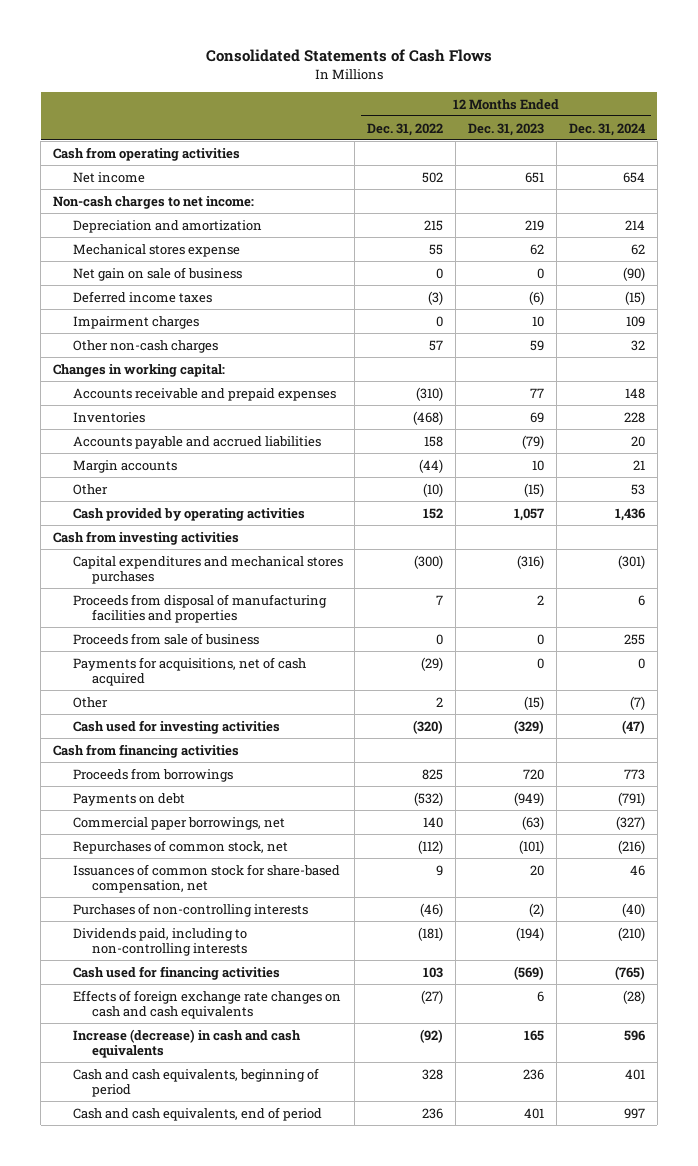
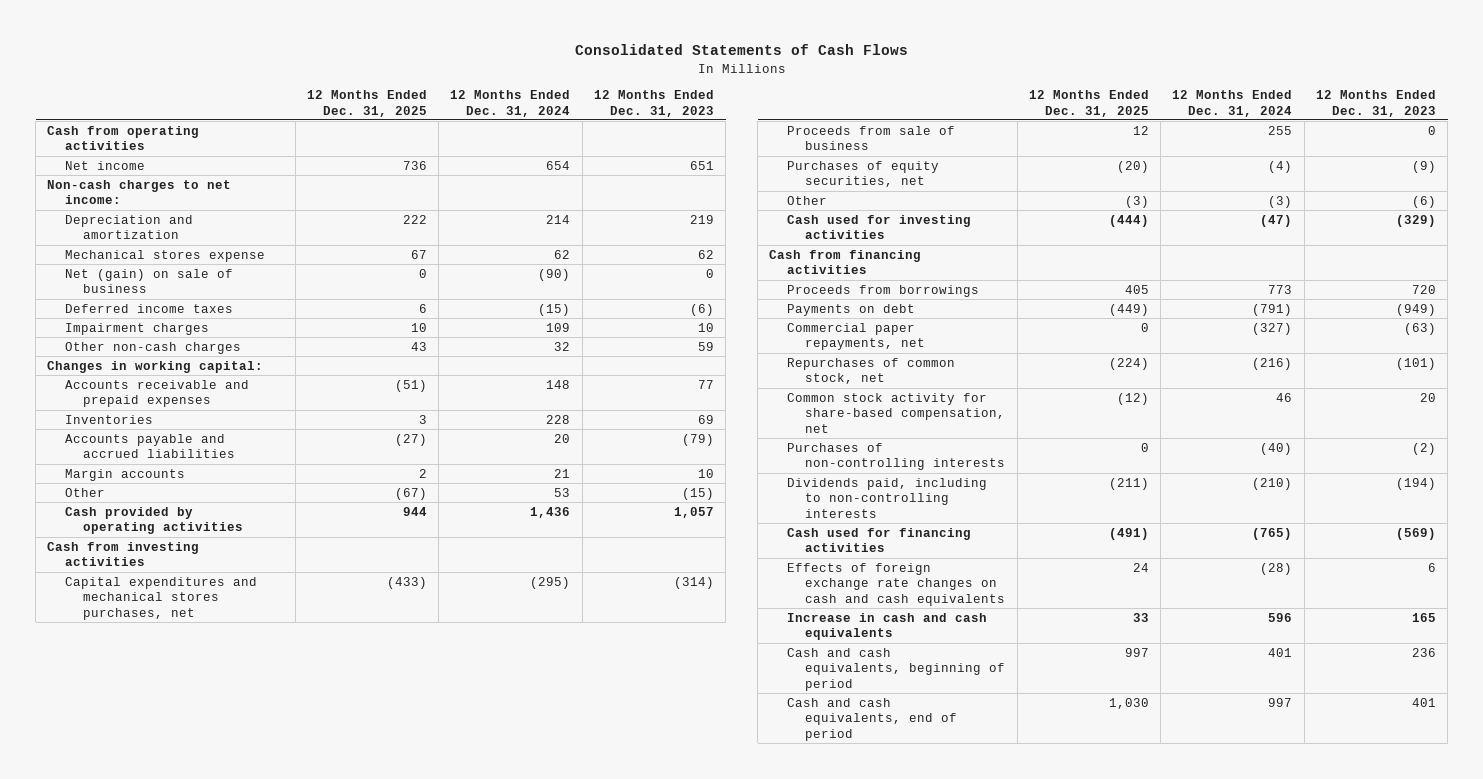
- | 12 Months Ended Dec. 31, 2022 | 12 Months Ended Dec. 31, 2023 | 12 Months Ended Dec. 31, 2024
+ | 12 Months Ended Dec. 31, 2025 | 12 Months Ended Dec. 31, 2024 | 12 Months Ended Dec. 31, 2023
- Net gain on sale of business | 0 | 0 | (90)
+ Net (gain) on sale of business | 0 | (90) | 0
- Capital expenditures and mechanical stores purchases | (300) | (316) | (301)
- Proceeds from disposal of manufacturing facilities and properties | 7 | 2 | 6
+ Capital expenditures and mechanical stores purchases, net | (433) | (295) | (314)
- Payments for acquisitions, net of cash acquired | (29) | 0 | 0
- Other | 2 | (15) | (7)
+ Purchases of equity securities, net | (20) | (4) | (9)
+ Other | (3) | (3) | (6)
- Commercial paper borrowings, net | 140 | (63) | (327)
+ Commercial paper repayments, net | 0 | (327) | (63)
- Issuances of common stock for share-based compensation, net | 9 | 20 | 46
+ Common stock activity for share-based compensation, net | (12) | 46 | 20
- Increase (decrease) in cash and cash equivalents | (92) | 165 | 596
+ Increase in cash and cash equivalents | 33 | 596 | 165

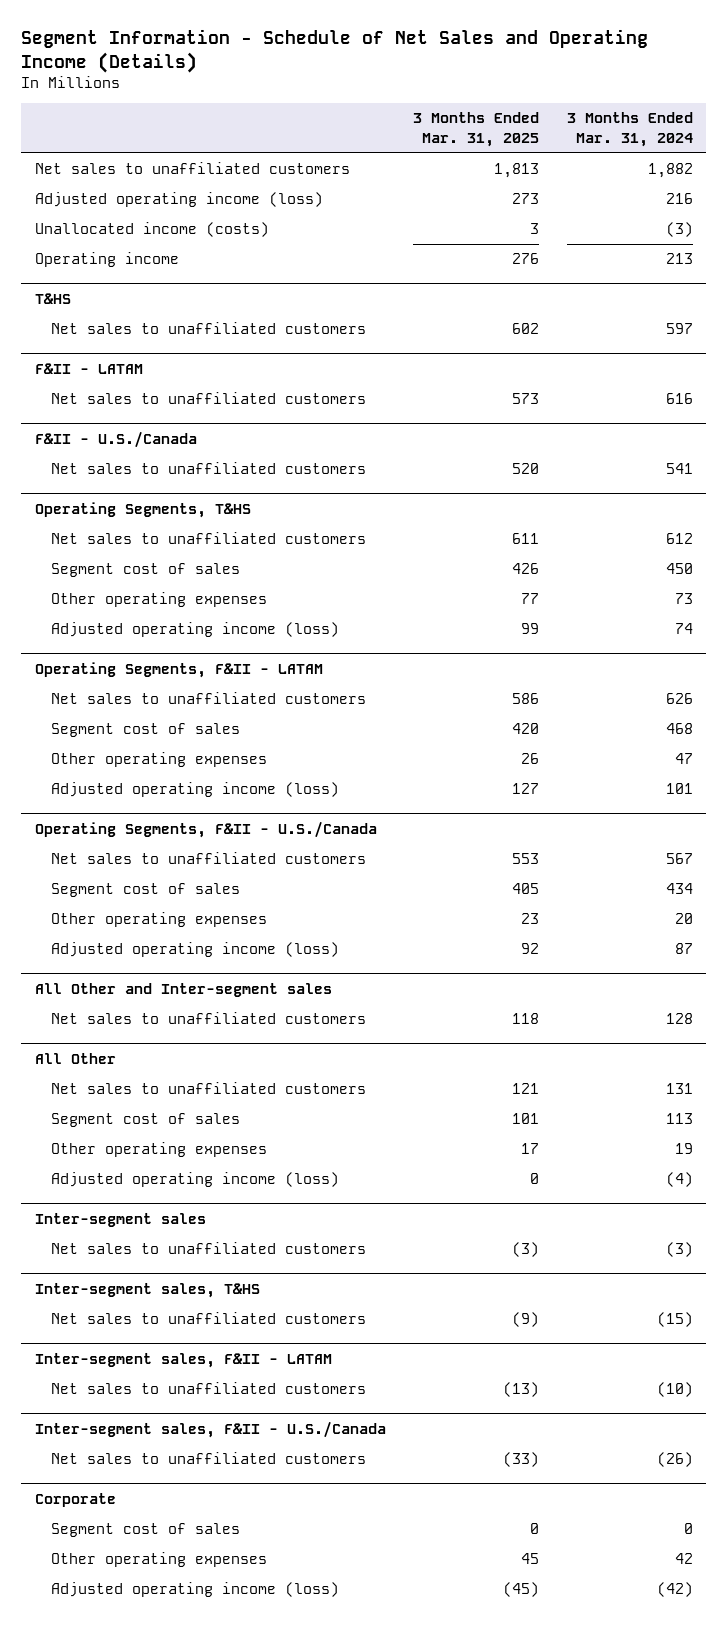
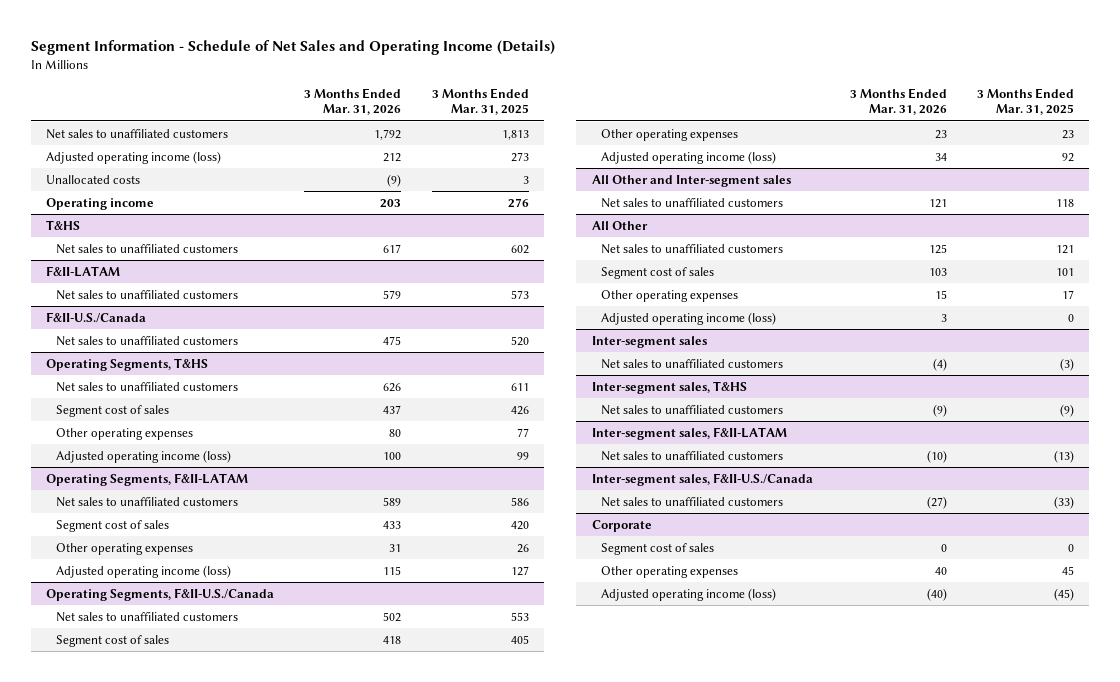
- | 3 Months Ended Mar. 31, 2025 | 3 Months Ended Mar. 31, 2024
+ | 3 Months Ended Mar. 31, 2026 | 3 Months Ended Mar. 31, 2025
- Unallocated income (costs) | 3 | (3)
+ Unallocated costs | (9) | 3
- F&II - LATAM
+ F&II-LATAM
- F&II - U.S./Canada
+ F&II-U.S./Canada
- Operating Segments, F&II - LATAM
+ Operating Segments, F&II-LATAM
- Operating Segments, F&II - U.S./Canada
+ Operating Segments, F&II-U.S./Canada
- Inter-segment sales, F&II - LATAM
+ Inter-segment sales, F&II-LATAM
- Inter-segment sales, F&II - U.S./Canada
+ Inter-segment sales, F&II-U.S./Canada

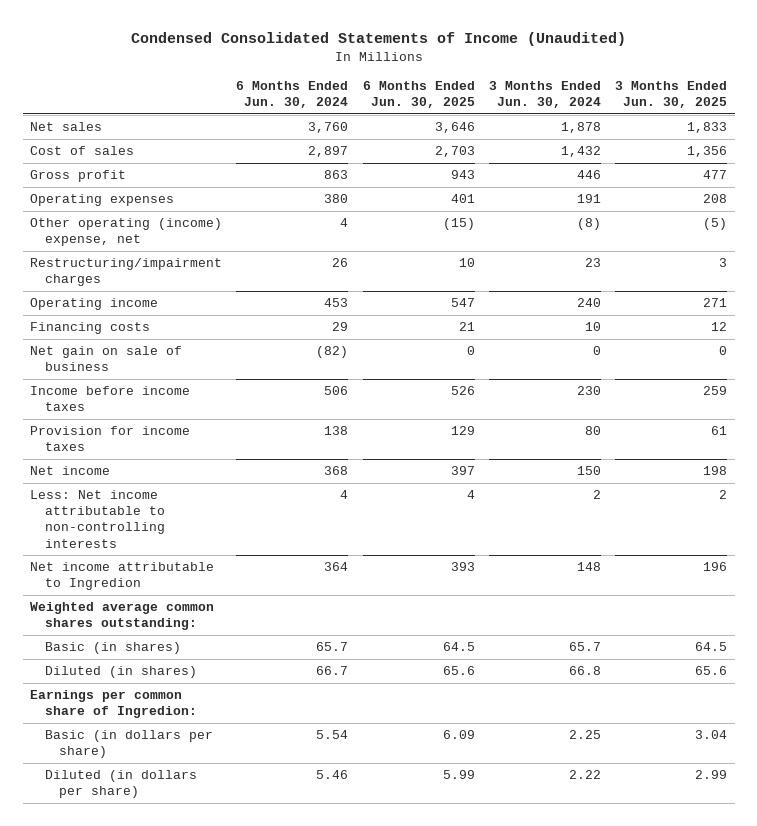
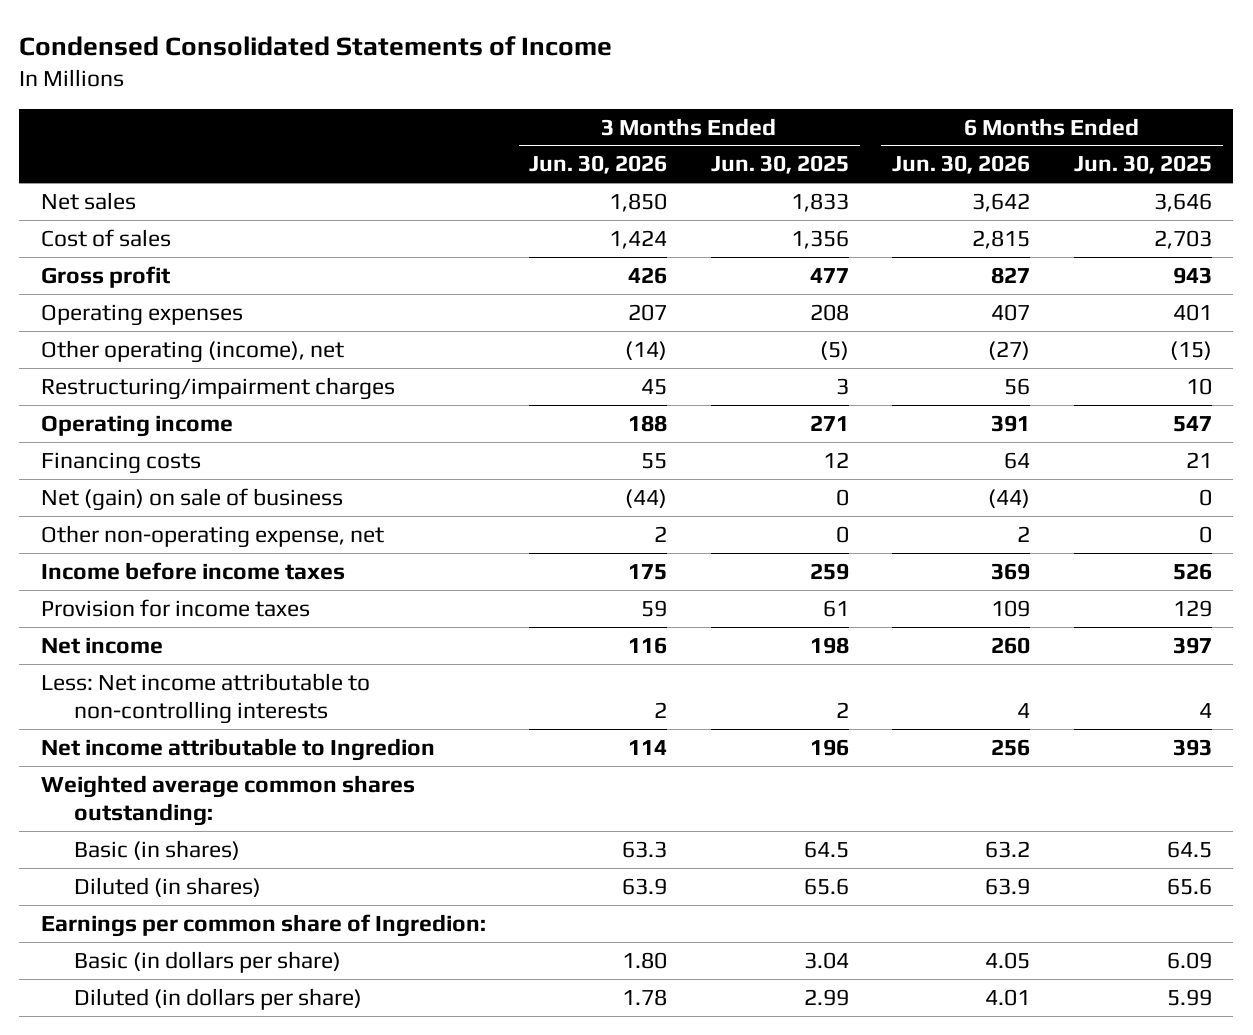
- Condensed Consolidated Statements of Income (Unaudited)
+ Condensed Consolidated Statements of Income
- | 6 Months Ended Jun. 30, 2024 | 6 Months Ended Jun. 30, 2025 | 3 Months Ended Jun. 30, 2024 | 3 Months Ended Jun. 30, 2025
+ | 3 Months Ended Jun. 30, 2026 | 3 Months Ended Jun. 30, 2025 | 6 Months Ended Jun. 30, 2026 | 6 Months Ended Jun. 30, 2025
- Other operating (income) expense, net | 4 | (15) | (8) | (5)
+ Other operating (income), net | (14) | (5) | (27) | (15)
- Net gain on sale of business | (82) | 0 | 0 | 0
+ Net (gain) on sale of business | (44) | 0 | (44) | 0
+ Other non-operating expense, net | 2 | 0 | 2 | 0

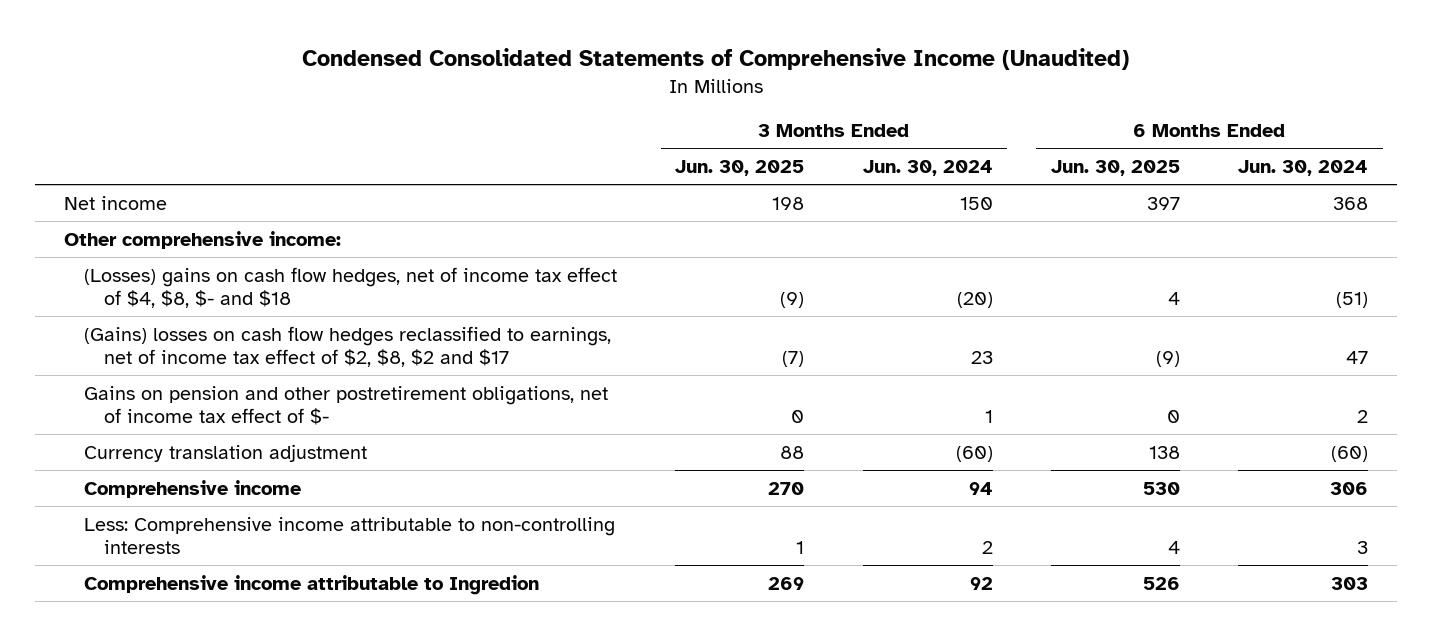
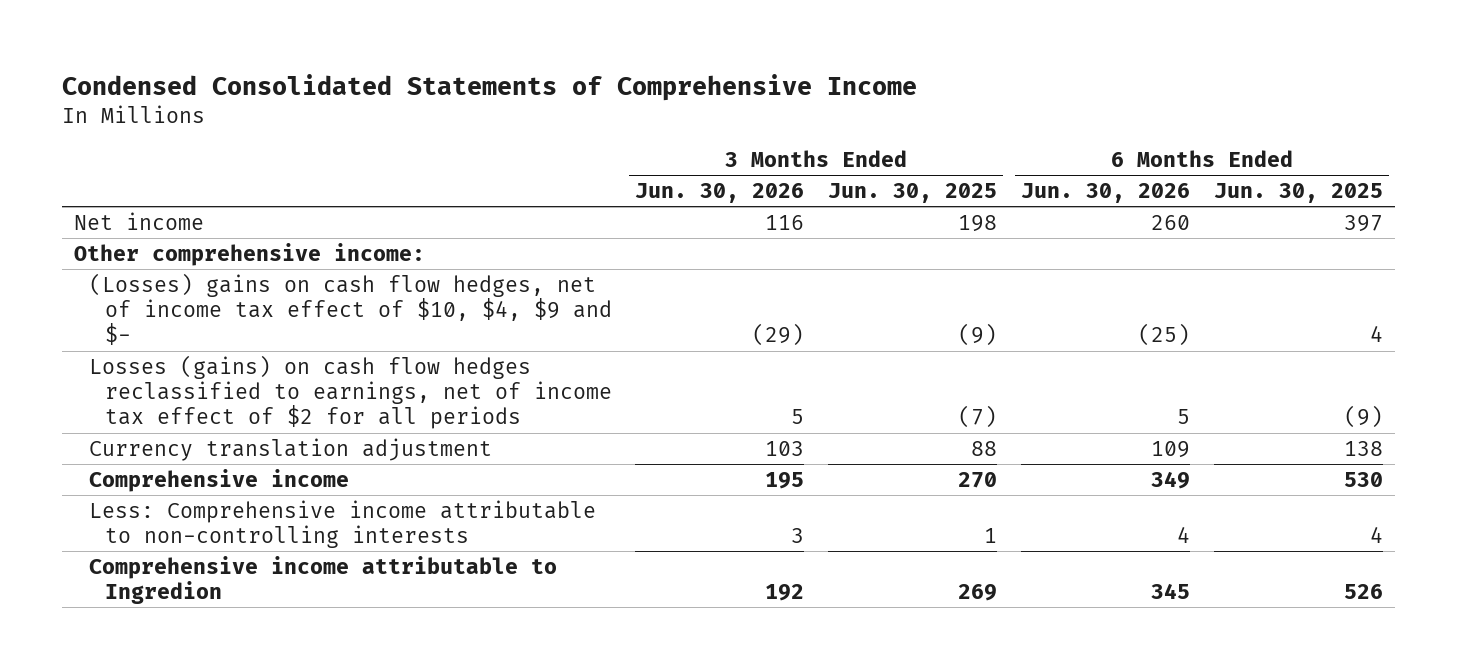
- Condensed Consolidated Statements of Comprehensive Income (Unaudited)
+ Condensed Consolidated Statements of Comprehensive Income
- | 3 Months Ended Jun. 30, 2025 | 3 Months Ended Jun. 30, 2024 | 6 Months Ended Jun. 30, 2025 | 6 Months Ended Jun. 30, 2024
+ | 3 Months Ended Jun. 30, 2026 | 3 Months Ended Jun. 30, 2025 | 6 Months Ended Jun. 30, 2026 | 6 Months Ended Jun. 30, 2025
- (Losses) gains on cash flow hedges, net of income tax effect of $4, $8, $- and $18 | (9) | (20) | 4 | (51)
- (Gains) losses on cash flow hedges reclassified to earnings, net of income tax effect of $2, $8, $2 and $17 | (7) | 23 | (9) | 47
- Gains on pension and other postretirement obligations, net of income tax effect of $- | 0 | 1 | 0 | 2
+ (Losses) gains on cash flow hedges, net of income tax effect of $10, $4, $9 and $- | (29) | (9) | (25) | 4
+ Losses (gains) on cash flow hedges reclassified to earnings, net of income tax effect of $2 for all periods | 5 | (7) | 5 | (9)

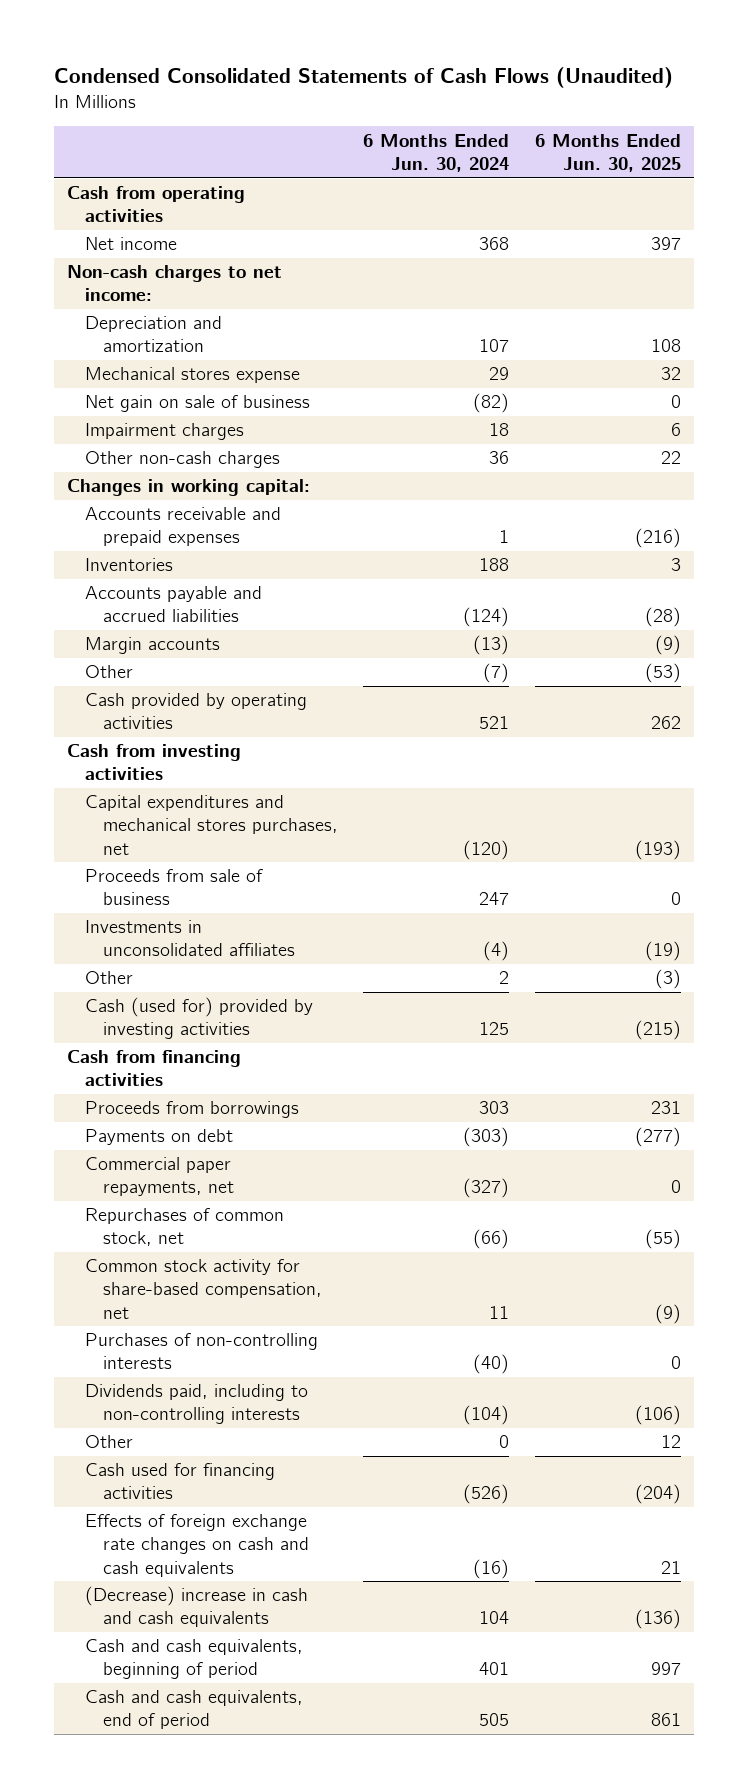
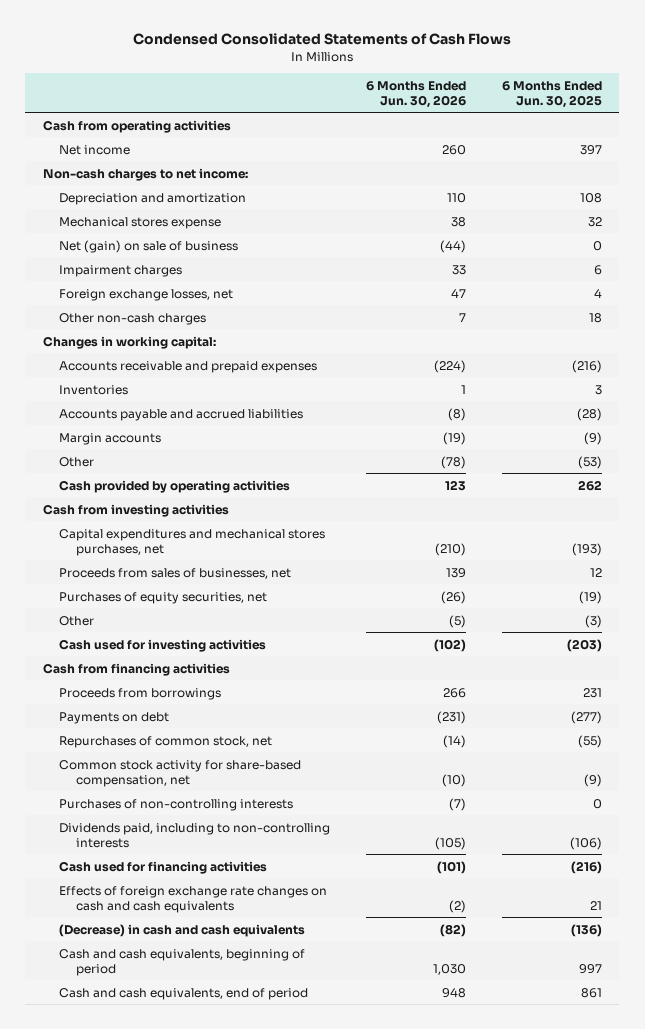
- Condensed Consolidated Statements of Cash Flows (Unaudited)
+ Condensed Consolidated Statements of Cash Flows
- | 6 Months Ended Jun. 30, 2024 | 6 Months Ended Jun. 30, 2025
+ | 6 Months Ended Jun. 30, 2026 | 6 Months Ended Jun. 30, 2025
- Net gain on sale of business | (82) | 0
+ Net (gain) on sale of business | (44) | 0
- Other non-cash charges | 36 | 22
+ Foreign exchange losses, net | 47 | 4
+ Other non-cash charges | 7 | 18
- Proceeds from sale of business | 247 | 0
- Investments in unconsolidated affiliates | (4) | (19)
+ Proceeds from sales of businesses, net | 139 | 12
+ Purchases of equity securities, net | (26) | (19)
- Cash (used for) provided by investing activities | 125 | (215)
+ Cash used for investing activities | (102) | (203)
- Commercial paper repayments, net | (327) | 0
- Other | 0 | 12
- Cash used for financing activities | (526) | (204)
+ Cash used for financing activities | (101) | (216)
- (Decrease) increase in cash and cash equivalents | 104 | (136)
+ (Decrease) in cash and cash equivalents | (82) | (136)

